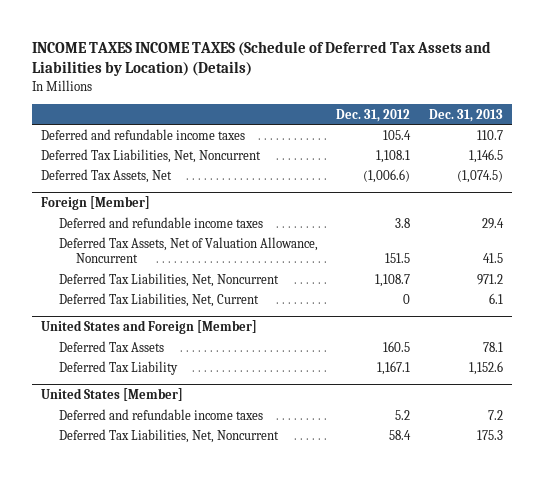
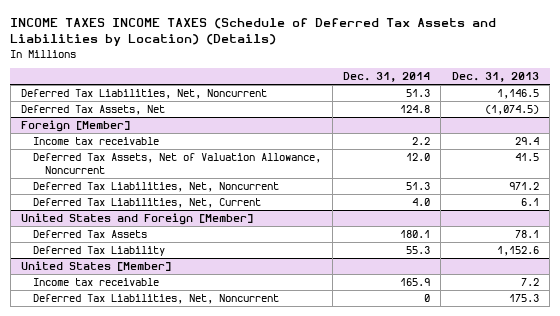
- | Dec. 31, 2012 | Dec. 31, 2013
+ | Dec. 31, 2014 | Dec. 31, 2013
- Deferred and refundable income taxes | 105.4 | 110.7
@ Foreign [Member]
- Deferred and refundable income taxes | 3.8 | 29.4
+ Income tax receivable | 2.2 | 29.4
@ United States [Member]
- Deferred and refundable income taxes | 5.2 | 7.2
+ Income tax receivable | 165.9 | 7.2

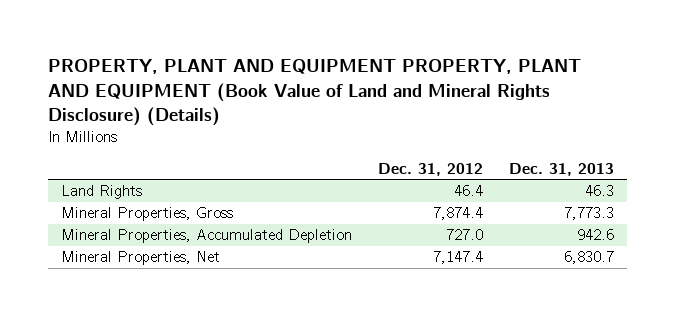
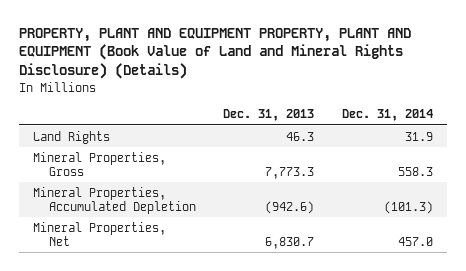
- | Dec. 31, 2012 | Dec. 31, 2013
+ | Dec. 31, 2013 | Dec. 31, 2014
- Mineral Properties, Accumulated Depletion | 727.0 | 942.6
+ Mineral Properties, Accumulated Depletion | (942.6) | (101.3)

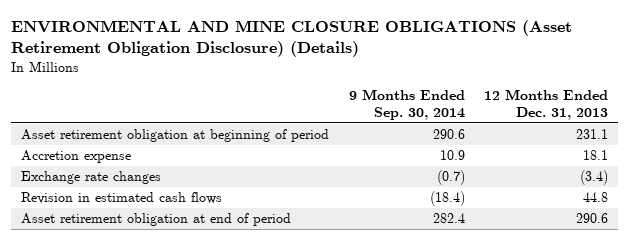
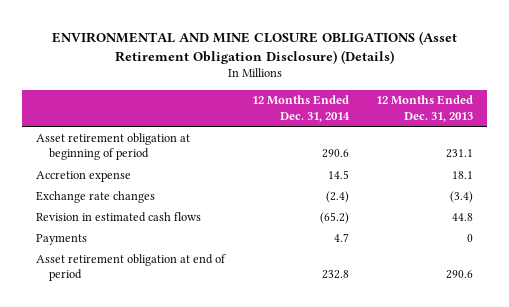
- | 9 Months Ended Sep. 30, 2014 | 12 Months Ended Dec. 31, 2013
+ | 12 Months Ended Dec. 31, 2014 | 12 Months Ended Dec. 31, 2013
+ Payments | 4.7 | 0

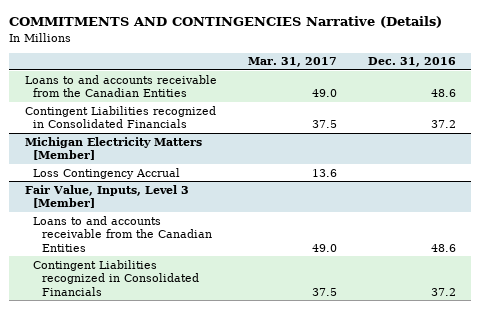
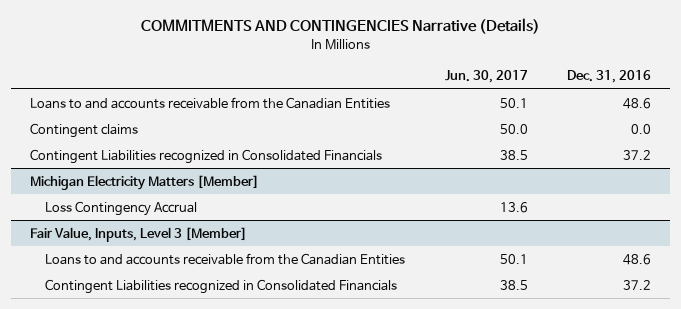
- | Mar. 31, 2017 | Dec. 31, 2016
+ | Jun. 30, 2017 | Dec. 31, 2016
+ Contingent claims | 50.0 | 0.0

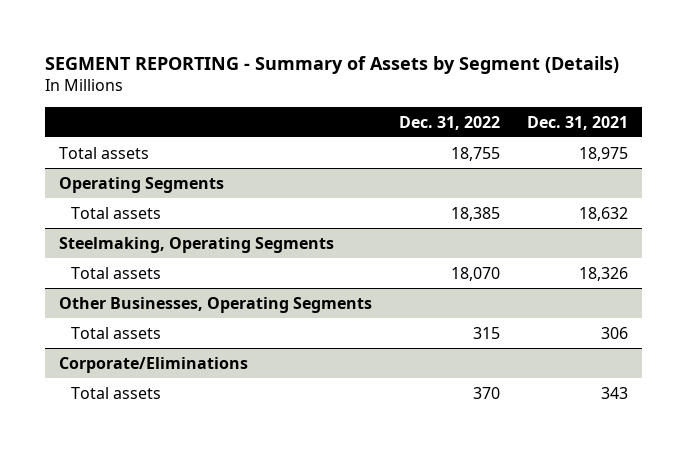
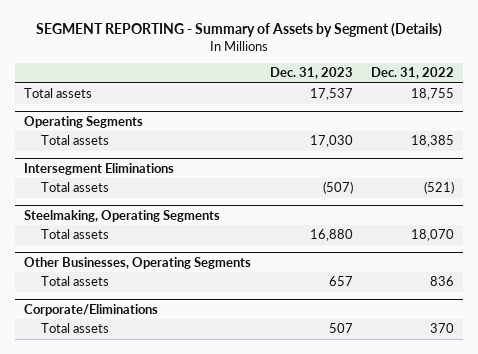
- | Dec. 31, 2022 | Dec. 31, 2021
+ | Dec. 31, 2023 | Dec. 31, 2022
+ Intersegment Eliminations
+ Total assets | (507) | (521)
@ Other Businesses, Operating Segments
- Total assets | 315 | 306
+ Total assets | 657 | 836

